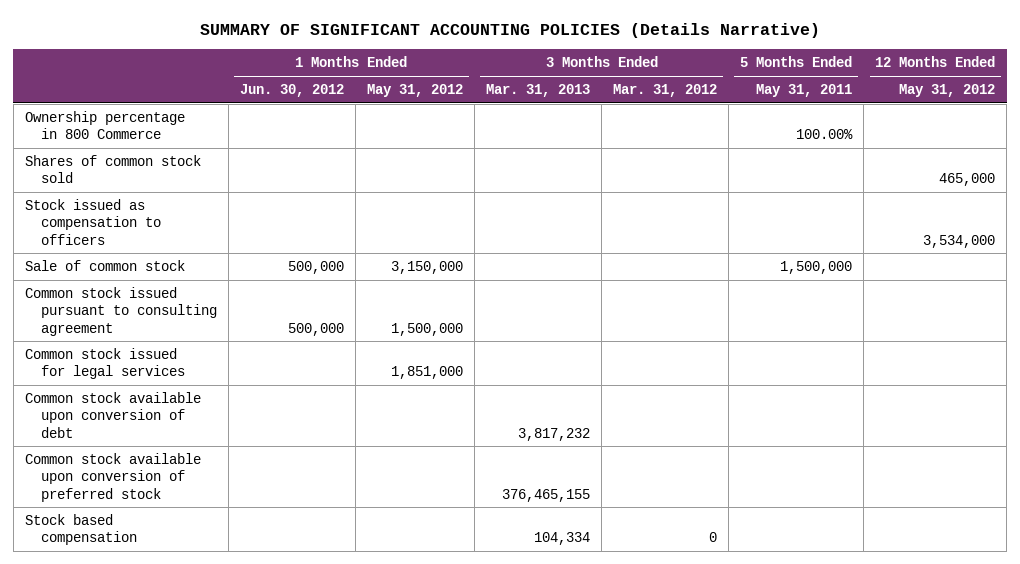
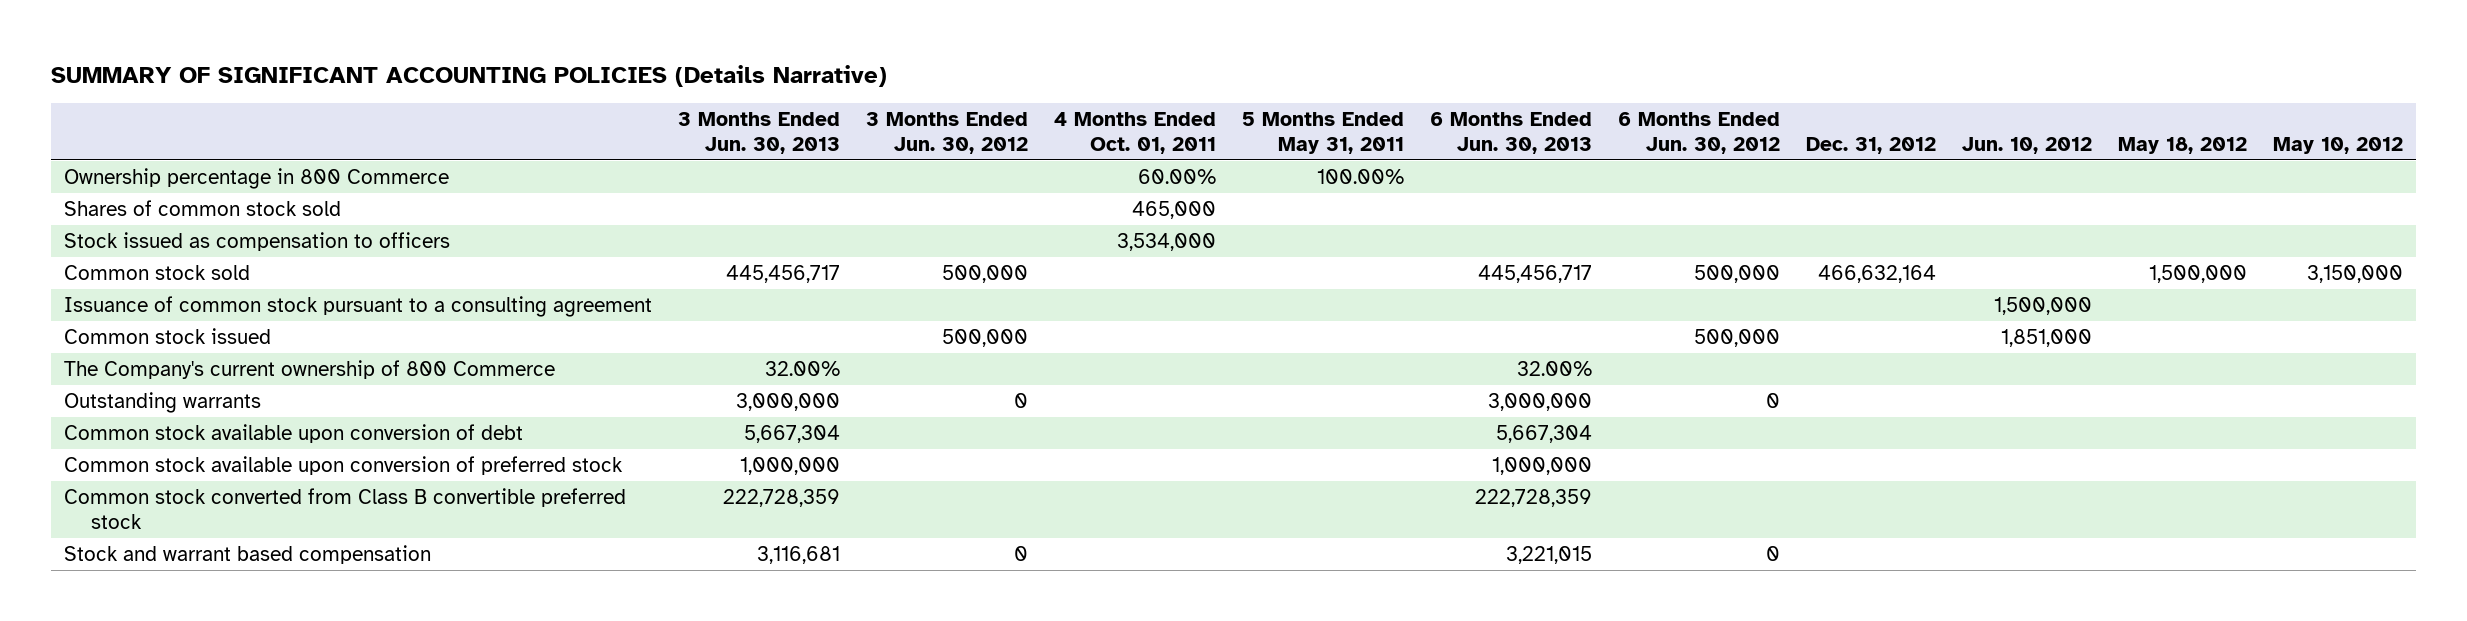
- | 1 Months Ended Jun. 30, 2012 | 1 Months Ended May 31, 2012 | 3 Months Ended Mar. 31, 2013 | 3 Months Ended Mar. 31, 2012 | 5 Months Ended May 31, 2011 | 12 Months Ended May 31, 2012
+ | 3 Months Ended Jun. 30, 2013 | 3 Months Ended Jun. 30, 2012 | 4 Months Ended Oct. 01, 2011 | 5 Months Ended May 31, 2011 | 6 Months Ended Jun. 30, 2013 | 6 Months Ended Jun. 30, 2012 | Dec. 31, 2012 | Jun. 10, 2012 | May 18, 2012 | May 10, 2012
- Sale of common stock | 500,000 | 3,150,000 | | | 1,500,000 |
- Common stock issued pursuant to consulting agreement | 500,000 | 1,500,000 | | | |
- Common stock issued for legal services | | 1,851,000 | | | |
+ Common stock sold | 445,456,717 | 500,000 | | | 445,456,717 | 500,000 | 466,632,164 | | 1,500,000 | 3,150,000
+ Issuance of common stock pursuant to a consulting agreement | | | | | | | | 1,500,000 | |
+ Common stock issued | | 500,000 | | | | 500,000 | | 1,851,000 | |
+ The Company's current ownership of 800 Commerce | 32.00% | | | | 32.00% | | | | |
+ Outstanding warrants | 3,000,000 | 0 | | | 3,000,000 | 0 | | | |
- Stock based compensation | | | 104,334 | 0 | |
+ Common stock converted from Class B convertible preferred stock | 222,728,359 | | | | 222,728,359 | | | | |
+ Stock and warrant based compensation | 3,116,681 | 0 | | | 3,221,015 | 0 | | | |

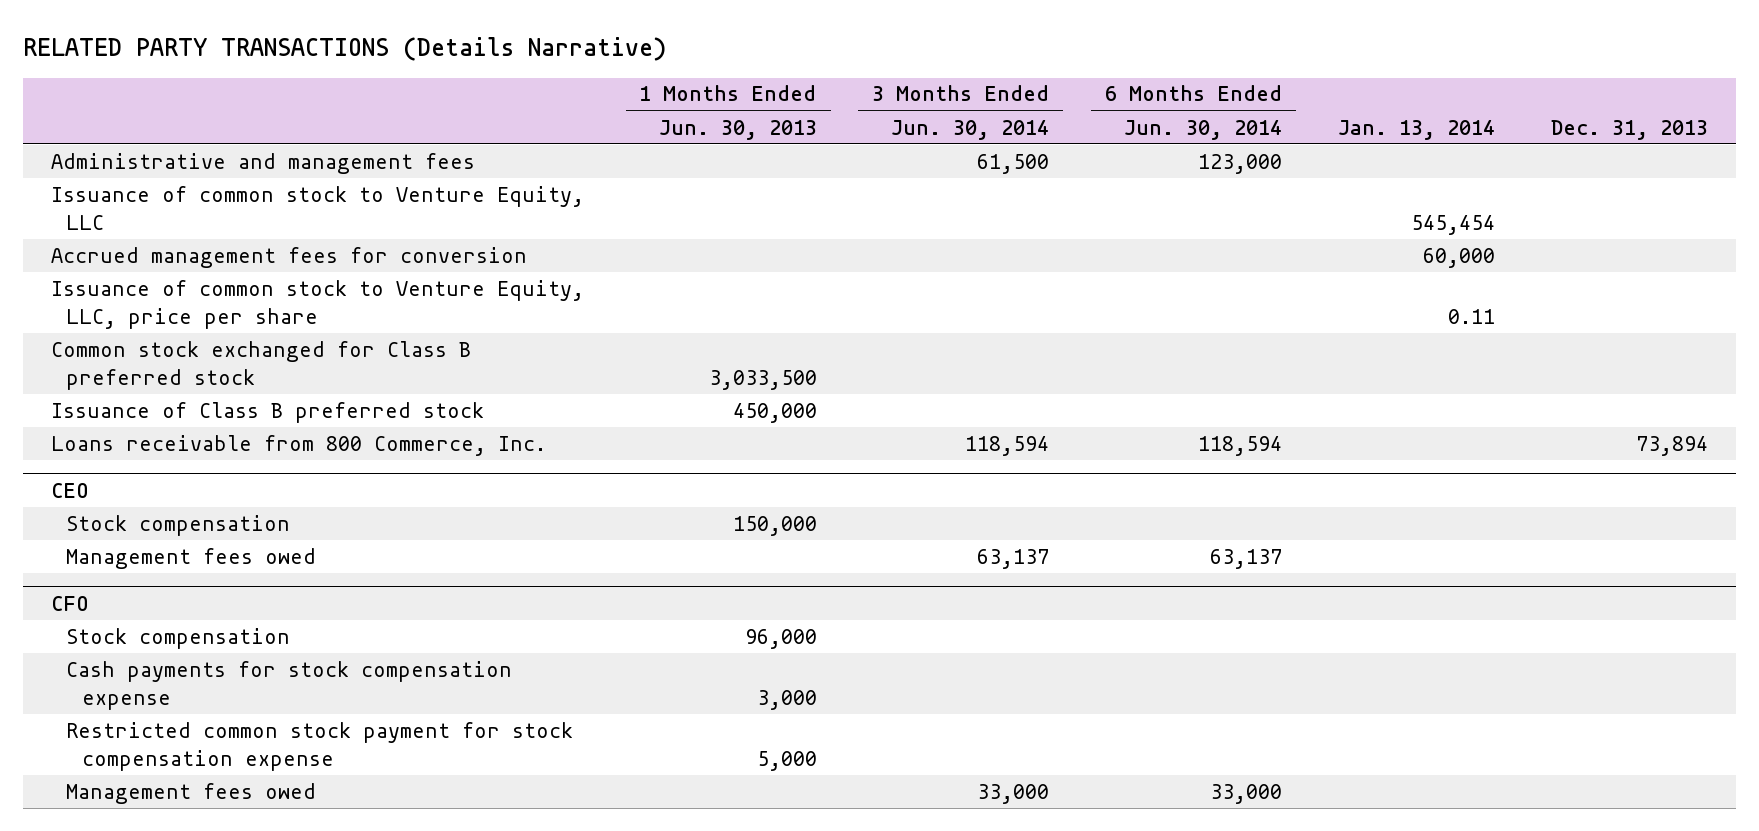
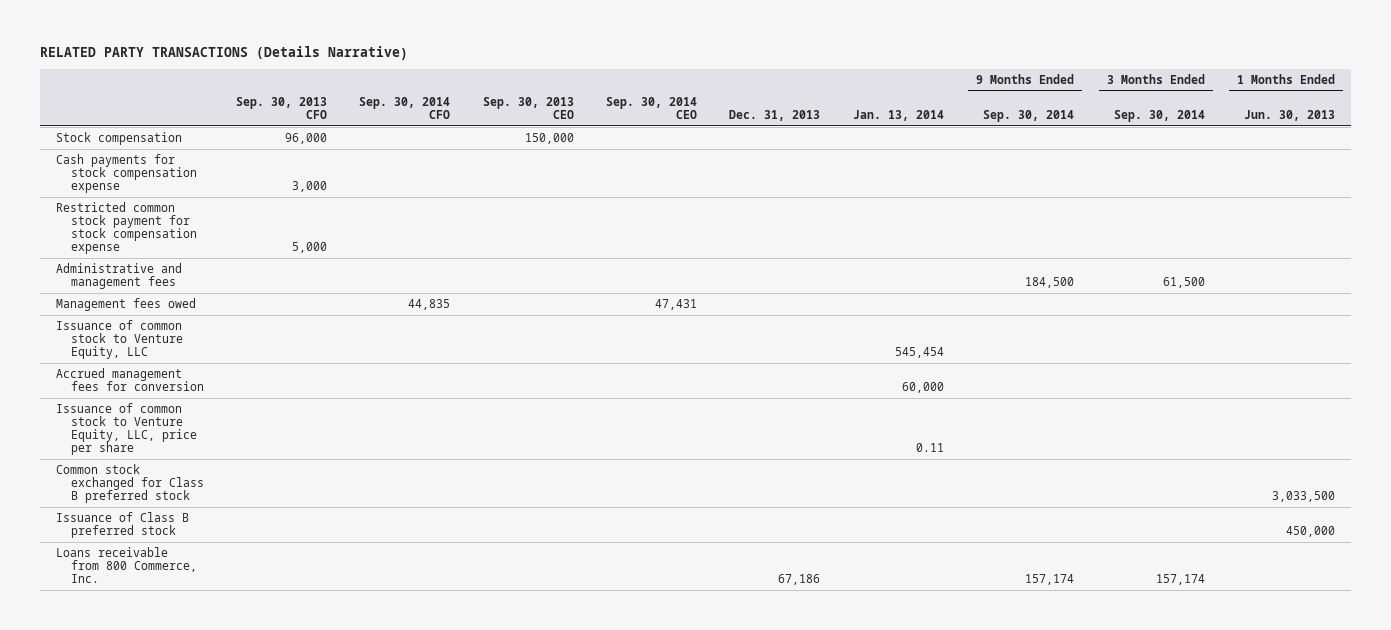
- | 1 Months Ended Jun. 30, 2013 | 3 Months Ended Jun. 30, 2014 | 6 Months Ended Jun. 30, 2014 | Jan. 13, 2014 | Dec. 31, 2013
+ | Sep. 30, 2013 CFO | Sep. 30, 2014 CFO | Sep. 30, 2013 CEO | Sep. 30, 2014 CEO | Dec. 31, 2013 | Jan. 13, 2014 | 9 Months Ended Sep. 30, 2014 | 3 Months Ended Sep. 30, 2014 | 1 Months Ended Jun. 30, 2013
+ Stock compensation | 96,000 | | 150,000 | | | | | |
+ Cash payments for stock compensation expense | 3,000 | | | | | | | |
+ Restricted common stock payment for stock compensation expense | 5,000 | | | | | | | |
+ Management fees owed | | 44,835 | | 47,431 | | | | |
- Loans receivable from 800 Commerce, Inc. | | 118,594 | 118,594 | | 73,894
- CEO
- Stock compensation | 150,000 | | | |
- Management fees owed | | 63,137 | 63,137 | |
- CFO
- Stock compensation | 96,000 | | | |
- Cash payments for stock compensation expense | 3,000 | | | |
- Restricted common stock payment for stock compensation expense | 5,000 | | | |
- Management fees owed | | 33,000 | 33,000 | |
+ Loans receivable from 800 Commerce, Inc. | | | | | 67,186 | | 157,174 | 157,174 |

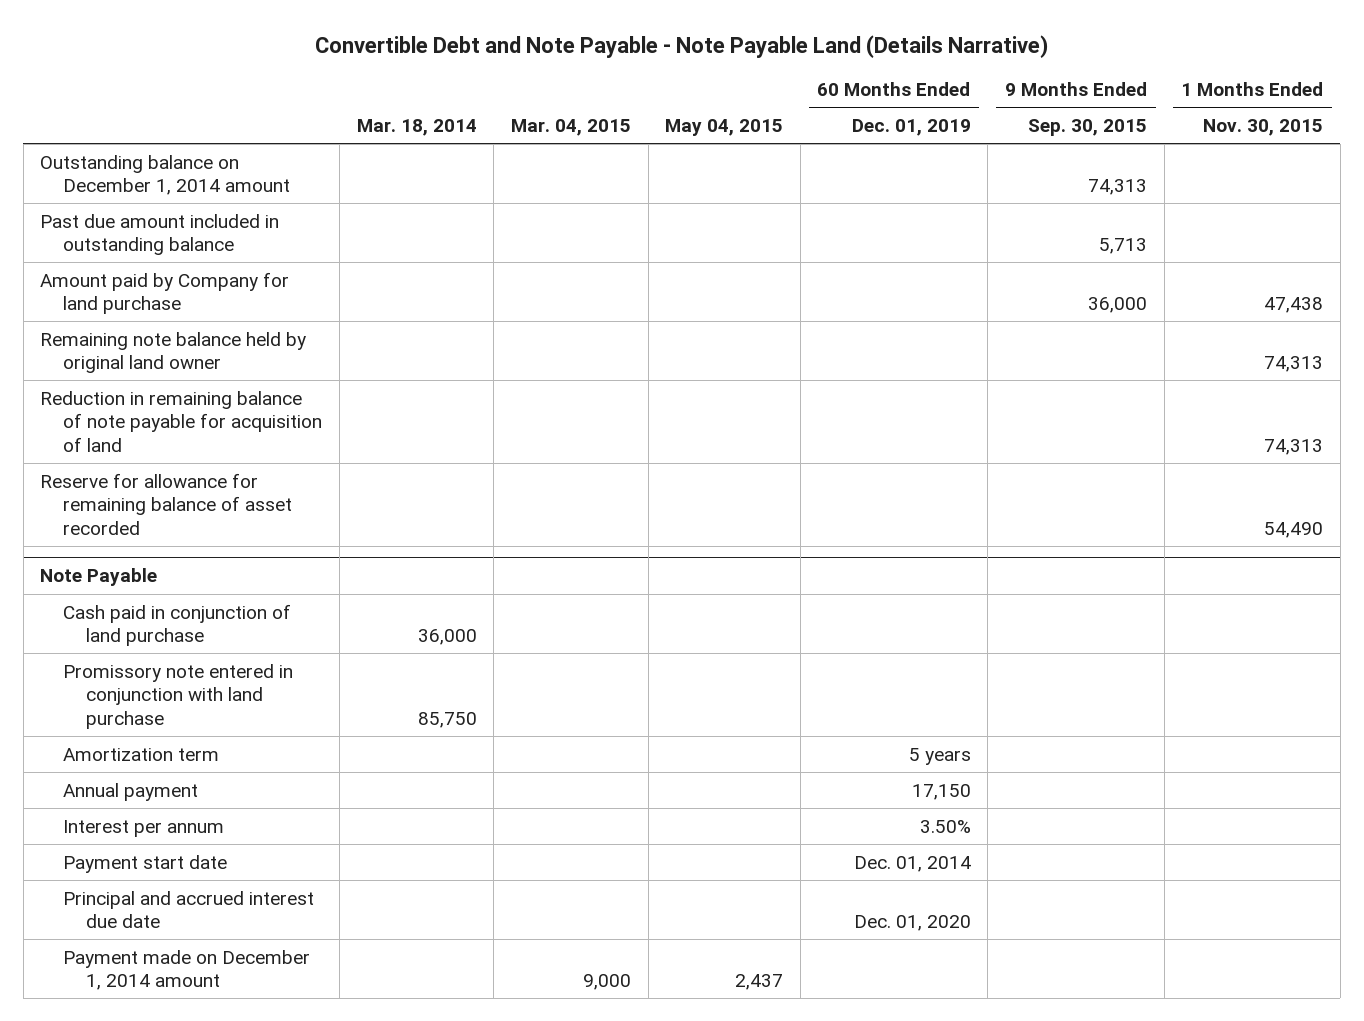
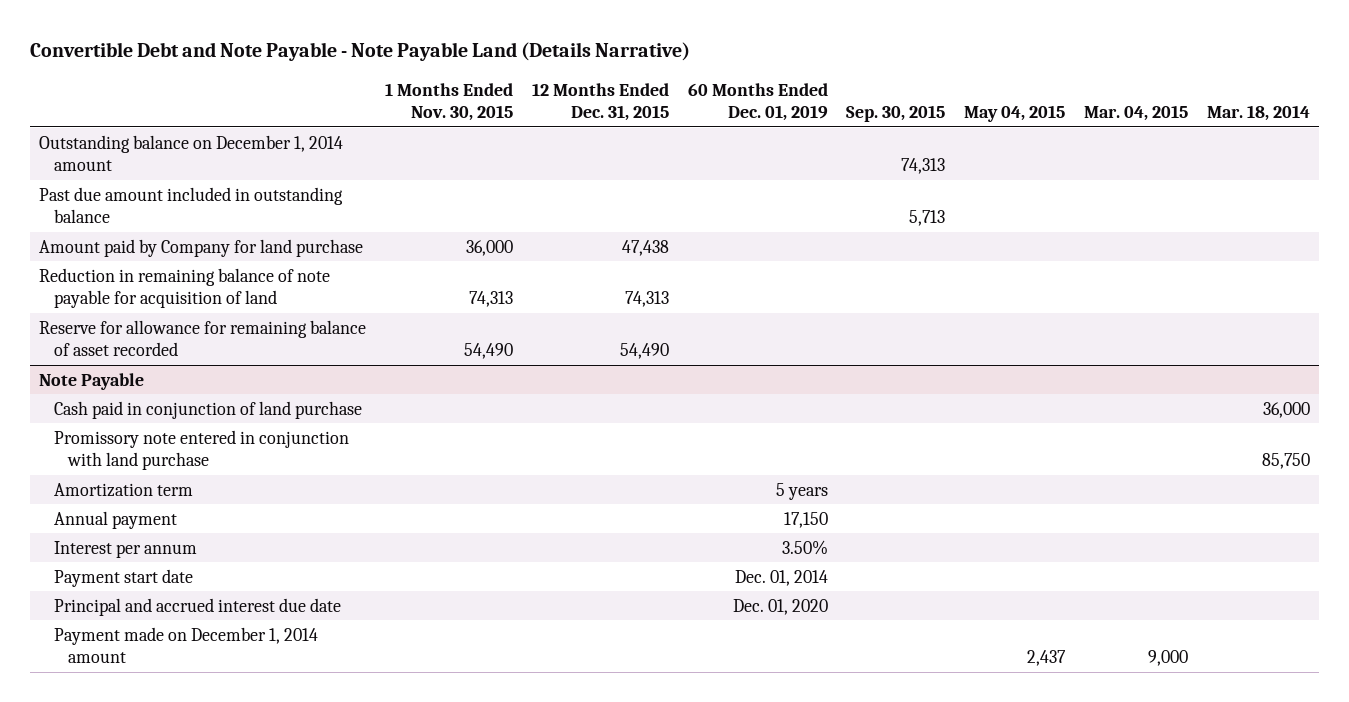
- | Mar. 18, 2014 | Mar. 04, 2015 | May 04, 2015 | 60 Months Ended Dec. 01, 2019 | 9 Months Ended Sep. 30, 2015 | 1 Months Ended Nov. 30, 2015
+ | 1 Months Ended Nov. 30, 2015 | 12 Months Ended Dec. 31, 2015 | 60 Months Ended Dec. 01, 2019 | Sep. 30, 2015 | May 04, 2015 | Mar. 04, 2015 | Mar. 18, 2014
- Amount paid by Company for land purchase | | | | | 36,000 | 47,438
- Remaining note balance held by original land owner | | | | | | 74,313
+ Amount paid by Company for land purchase | 36,000 | 47,438 | | | | |

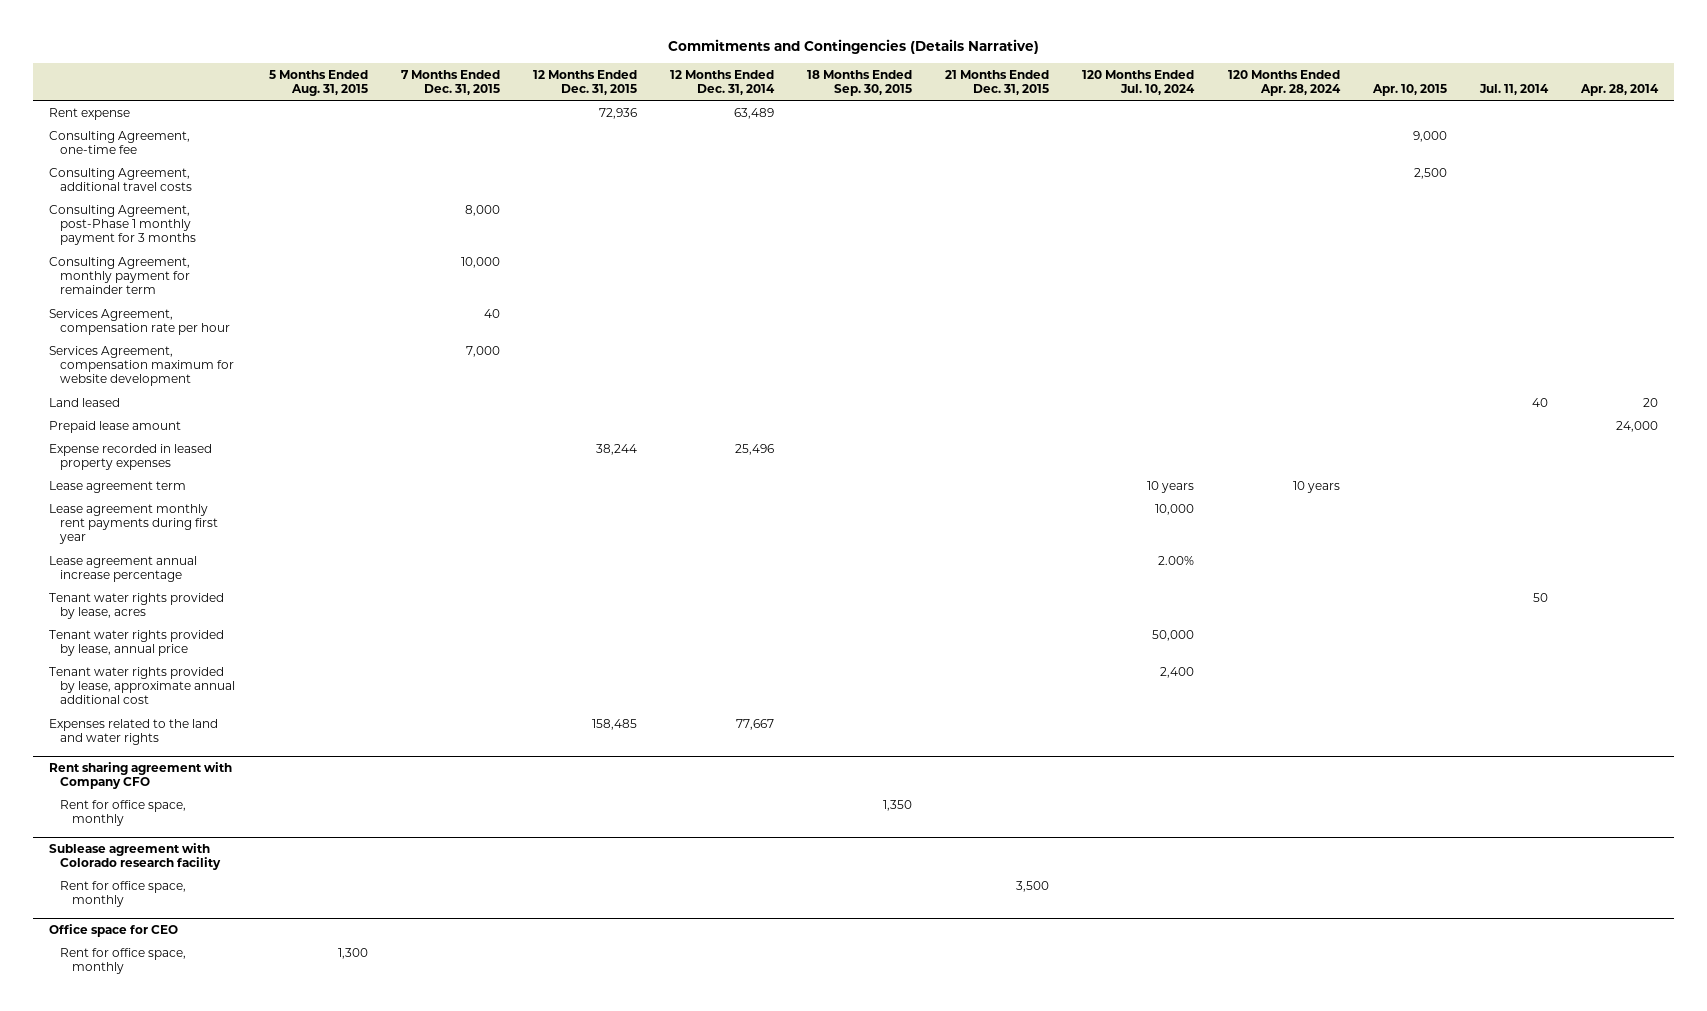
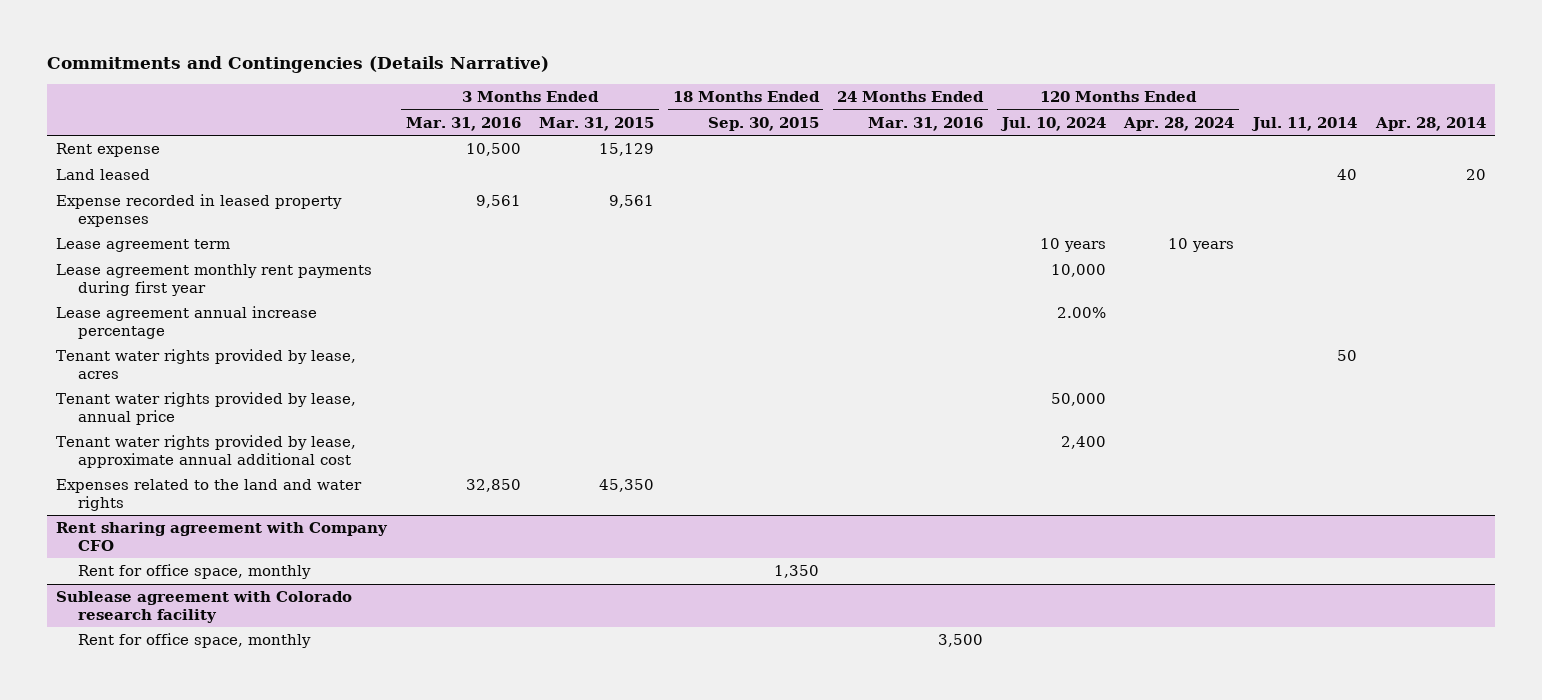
- | 5 Months Ended Aug. 31, 2015 | 7 Months Ended Dec. 31, 2015 | 12 Months Ended Dec. 31, 2015 | 12 Months Ended Dec. 31, 2014 | 18 Months Ended Sep. 30, 2015 | 21 Months Ended Dec. 31, 2015 | 120 Months Ended Jul. 10, 2024 | 120 Months Ended Apr. 28, 2024 | Apr. 10, 2015 | Jul. 11, 2014 | Apr. 28, 2014
+ | 3 Months Ended Mar. 31, 2016 | 3 Months Ended Mar. 31, 2015 | 18 Months Ended Sep. 30, 2015 | 24 Months Ended Mar. 31, 2016 | 120 Months Ended Jul. 10, 2024 | 120 Months Ended Apr. 28, 2024 | Jul. 11, 2014 | Apr. 28, 2014
- Consulting Agreement, one-time fee | | | | | | | | | 9,000 | |
- Consulting Agreement, additional travel costs | | | | | | | | | 2,500 | |
- Consulting Agreement, post-Phase 1 monthly payment for 3 months | | 8,000 | | | | | | | | |
- Consulting Agreement, monthly payment for remainder term | | 10,000 | | | | | | | | |
- Services Agreement, compensation rate per hour | | 40 | | | | | | | | |
- Services Agreement, compensation maximum for website development | | 7,000 | | | | | | | | |
- Prepaid lease amount | | | | | | | | | | | 24,000
- Office space for CEO
- Rent for office space, monthly | 1,300 | | | | | | | | | |

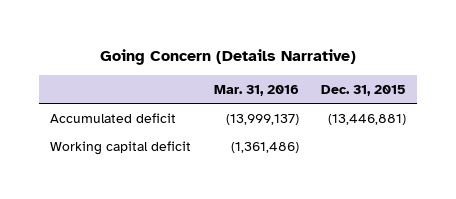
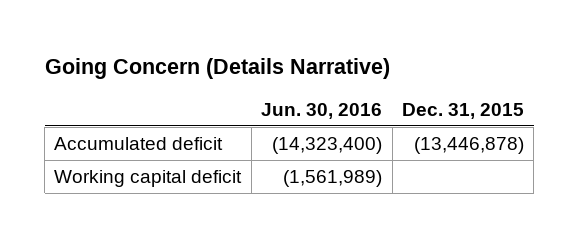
- | Mar. 31, 2016 | Dec. 31, 2015
+ | Jun. 30, 2016 | Dec. 31, 2015
- Accumulated deficit | (13,999,137) | (13,446,881)
+ Accumulated deficit | (14,323,400) | (13,446,878)

